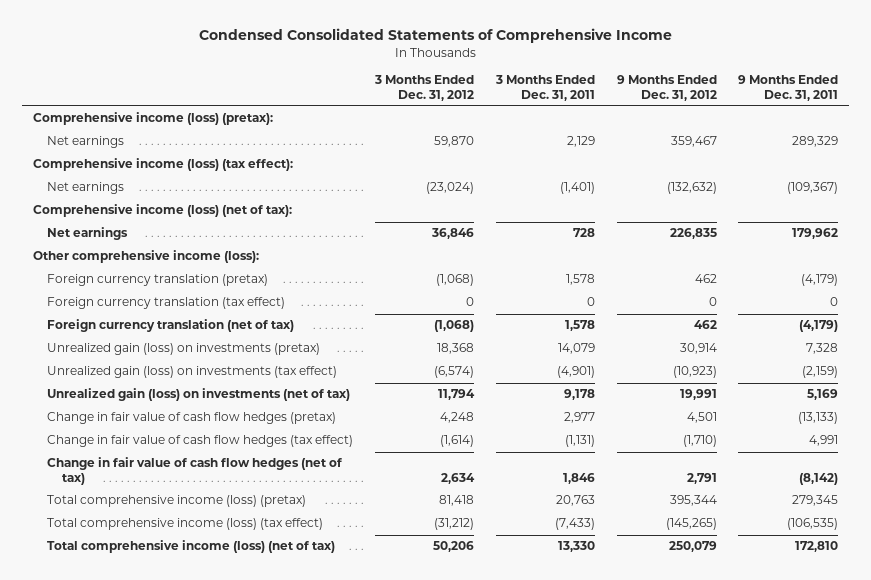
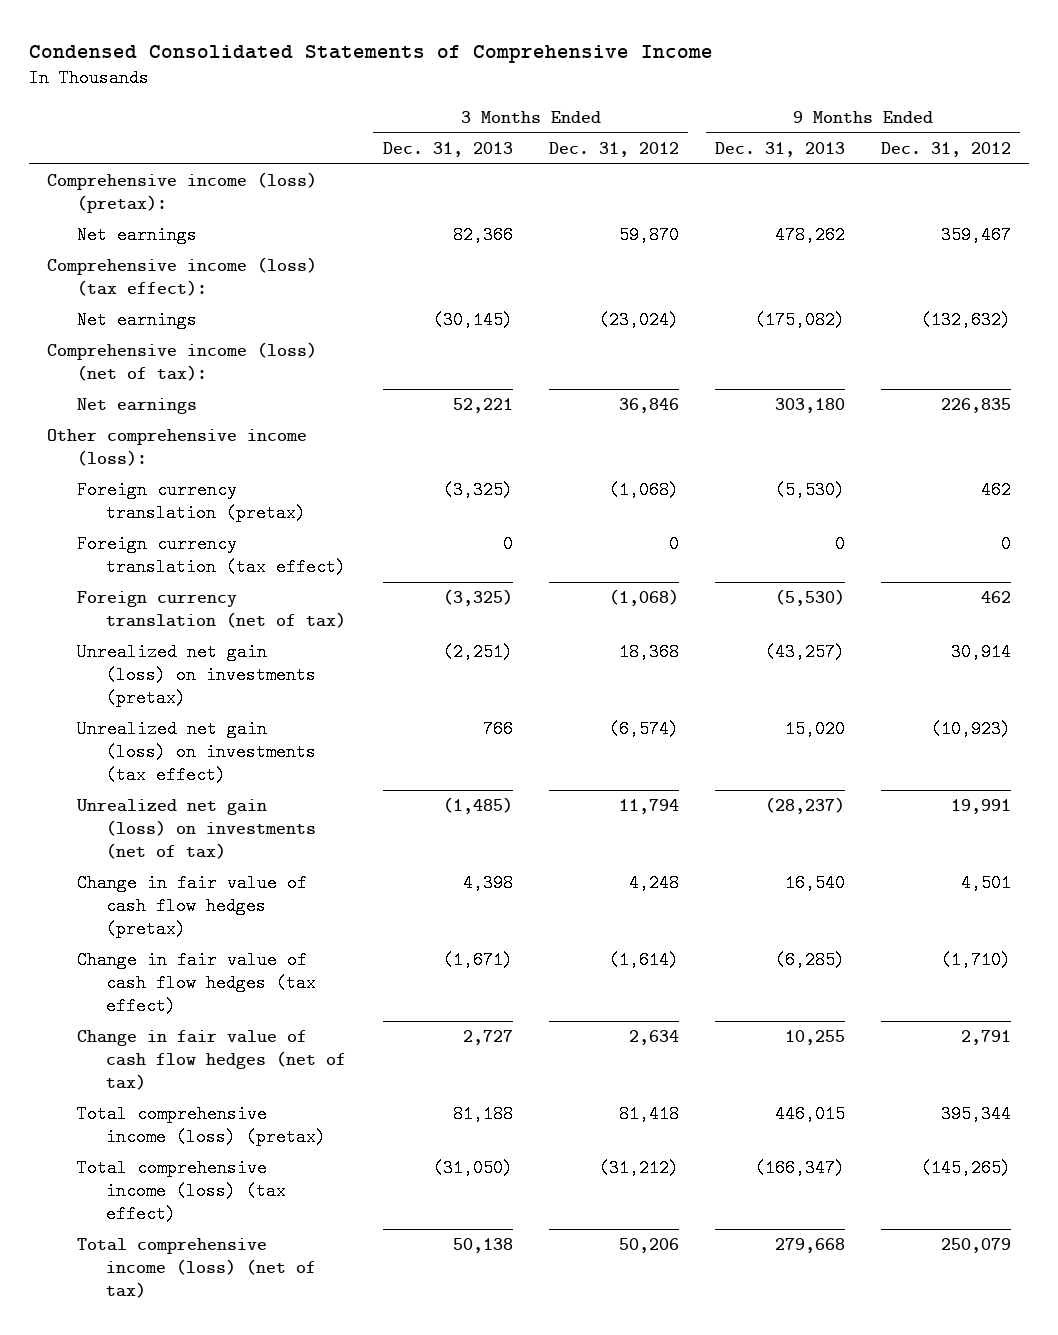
- | 3 Months Ended Dec. 31, 2012 | 3 Months Ended Dec. 31, 2011 | 9 Months Ended Dec. 31, 2012 | 9 Months Ended Dec. 31, 2011
+ | 3 Months Ended Dec. 31, 2013 | 3 Months Ended Dec. 31, 2012 | 9 Months Ended Dec. 31, 2013 | 9 Months Ended Dec. 31, 2012
- Unrealized gain (loss) on investments (pretax) | 18,368 | 14,079 | 30,914 | 7,328
- Unrealized gain (loss) on investments (tax effect) | (6,574) | (4,901) | (10,923) | (2,159)
- Unrealized gain (loss) on investments (net of tax) | 11,794 | 9,178 | 19,991 | 5,169
+ Unrealized net gain (loss) on investments (pretax) | (2,251) | 18,368 | (43,257) | 30,914
+ Unrealized net gain (loss) on investments (tax effect) | 766 | (6,574) | 15,020 | (10,923)
+ Unrealized net gain (loss) on investments (net of tax) | (1,485) | 11,794 | (28,237) | 19,991

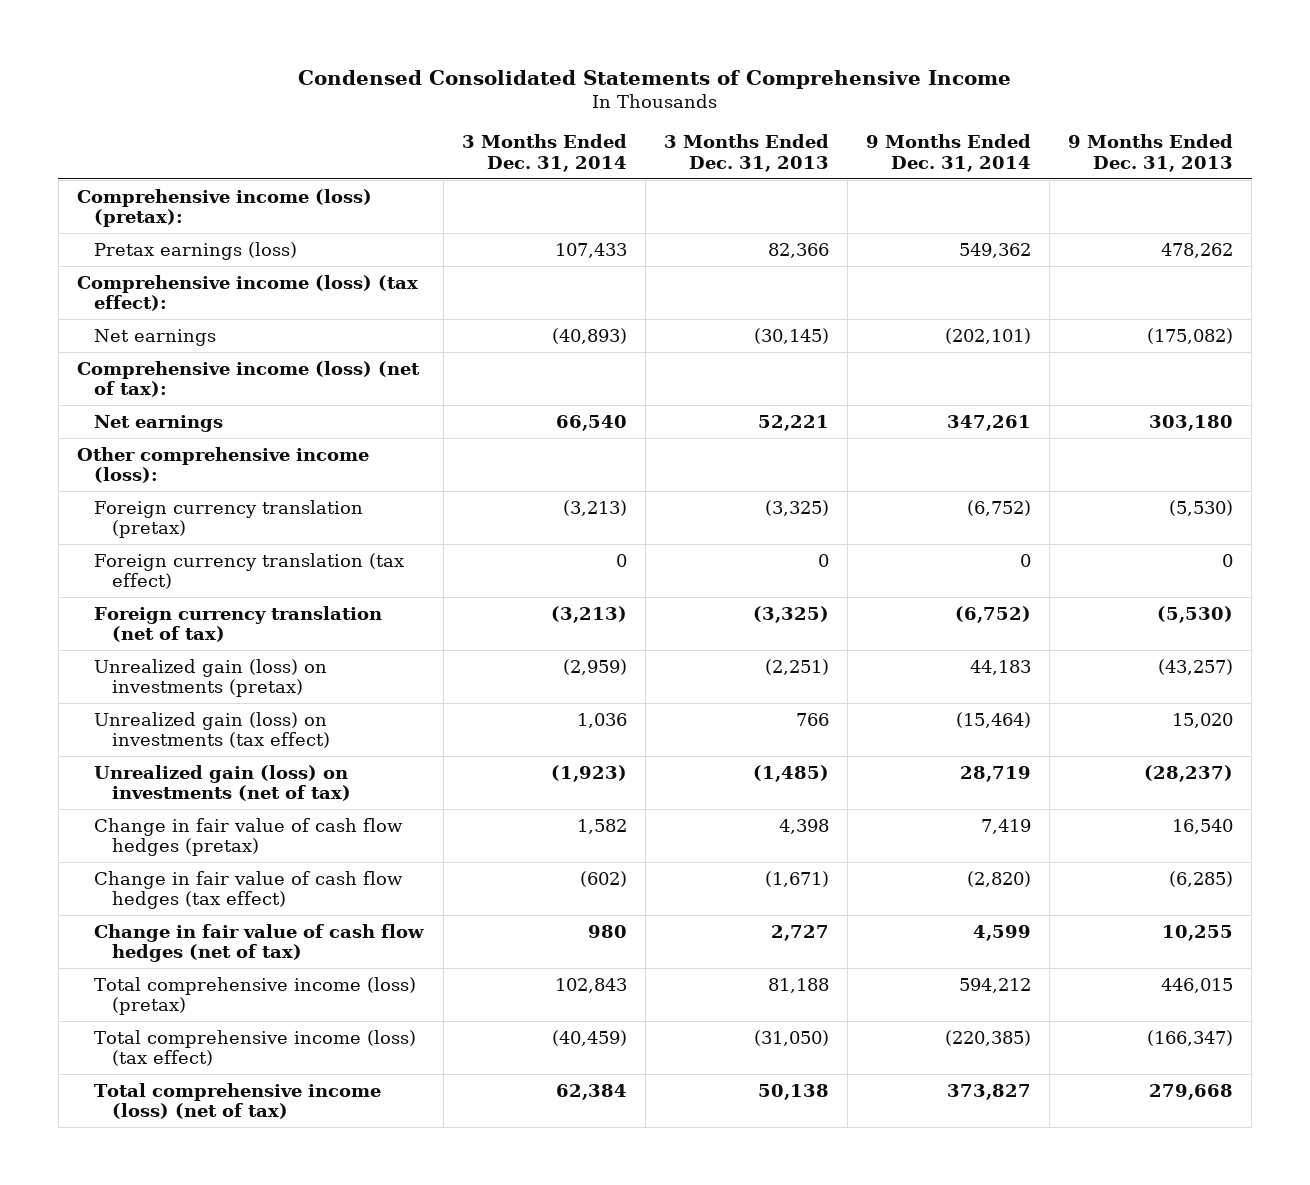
- | 3 Months Ended Dec. 31, 2013 | 3 Months Ended Dec. 31, 2012 | 9 Months Ended Dec. 31, 2013 | 9 Months Ended Dec. 31, 2012
+ | 3 Months Ended Dec. 31, 2014 | 3 Months Ended Dec. 31, 2013 | 9 Months Ended Dec. 31, 2014 | 9 Months Ended Dec. 31, 2013
- Net earnings | 82,366 | 59,870 | 478,262 | 359,467
+ Pretax earnings (loss) | 107,433 | 82,366 | 549,362 | 478,262
- Unrealized net gain (loss) on investments (pretax) | (2,251) | 18,368 | (43,257) | 30,914
- Unrealized net gain (loss) on investments (tax effect) | 766 | (6,574) | 15,020 | (10,923)
- Unrealized net gain (loss) on investments (net of tax) | (1,485) | 11,794 | (28,237) | 19,991
+ Unrealized gain (loss) on investments (pretax) | (2,959) | (2,251) | 44,183 | (43,257)
+ Unrealized gain (loss) on investments (tax effect) | 1,036 | 766 | (15,464) | 15,020
+ Unrealized gain (loss) on investments (net of tax) | (1,923) | (1,485) | 28,719 | (28,237)

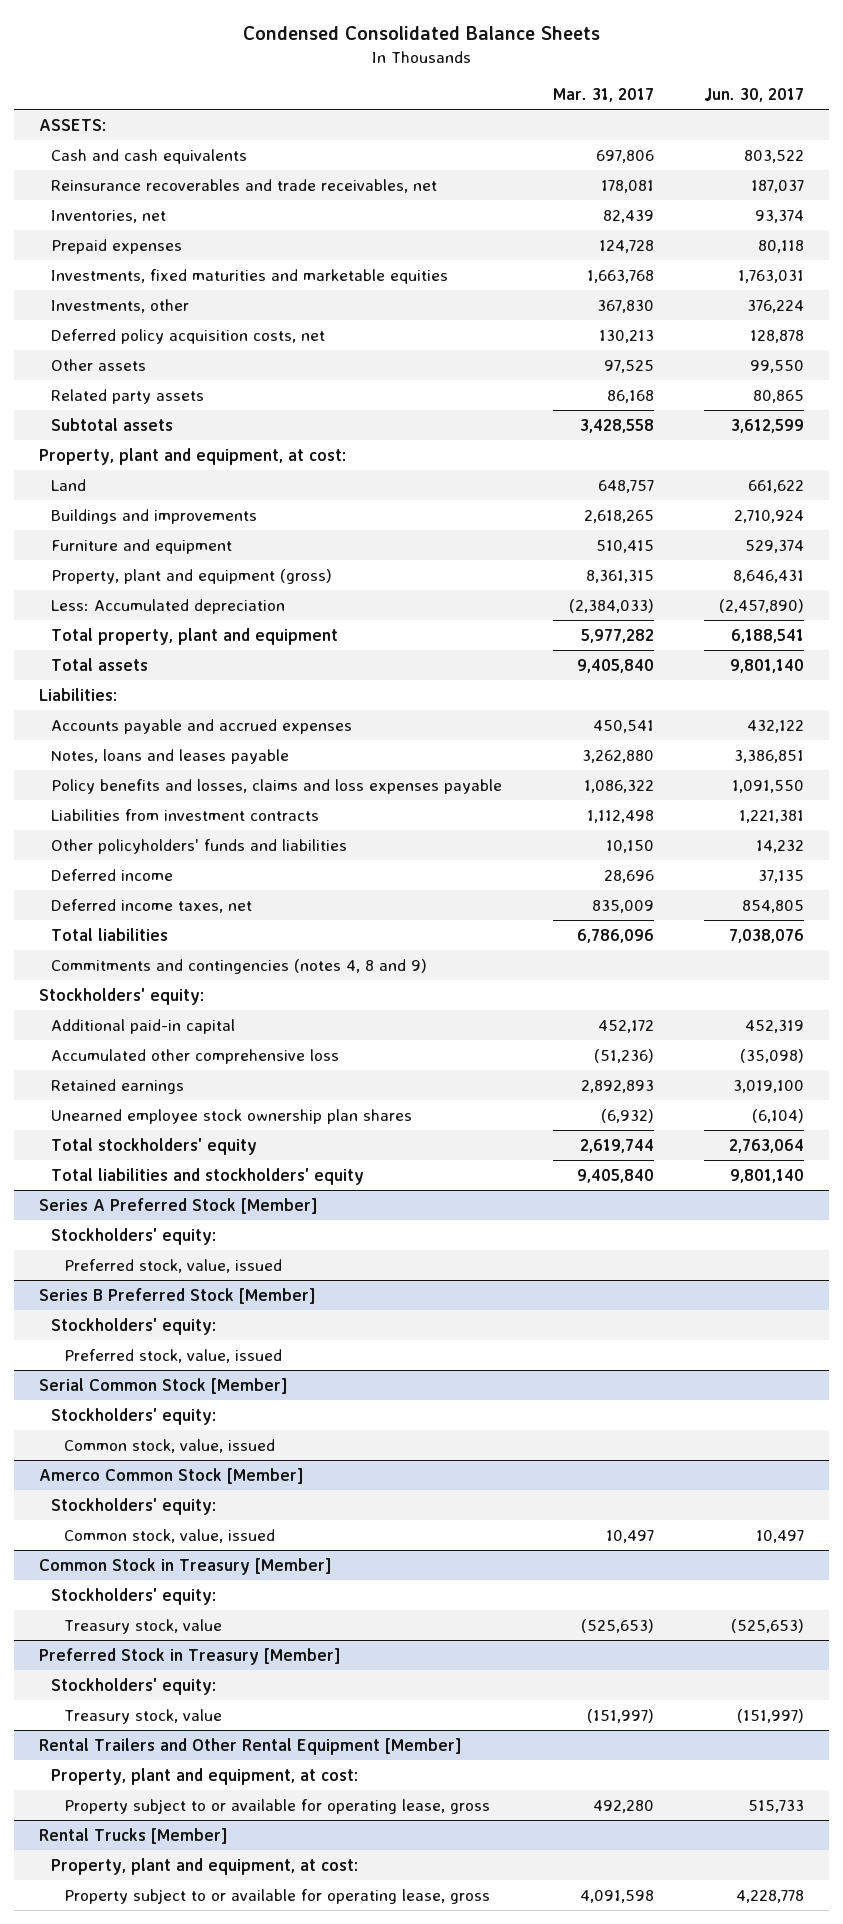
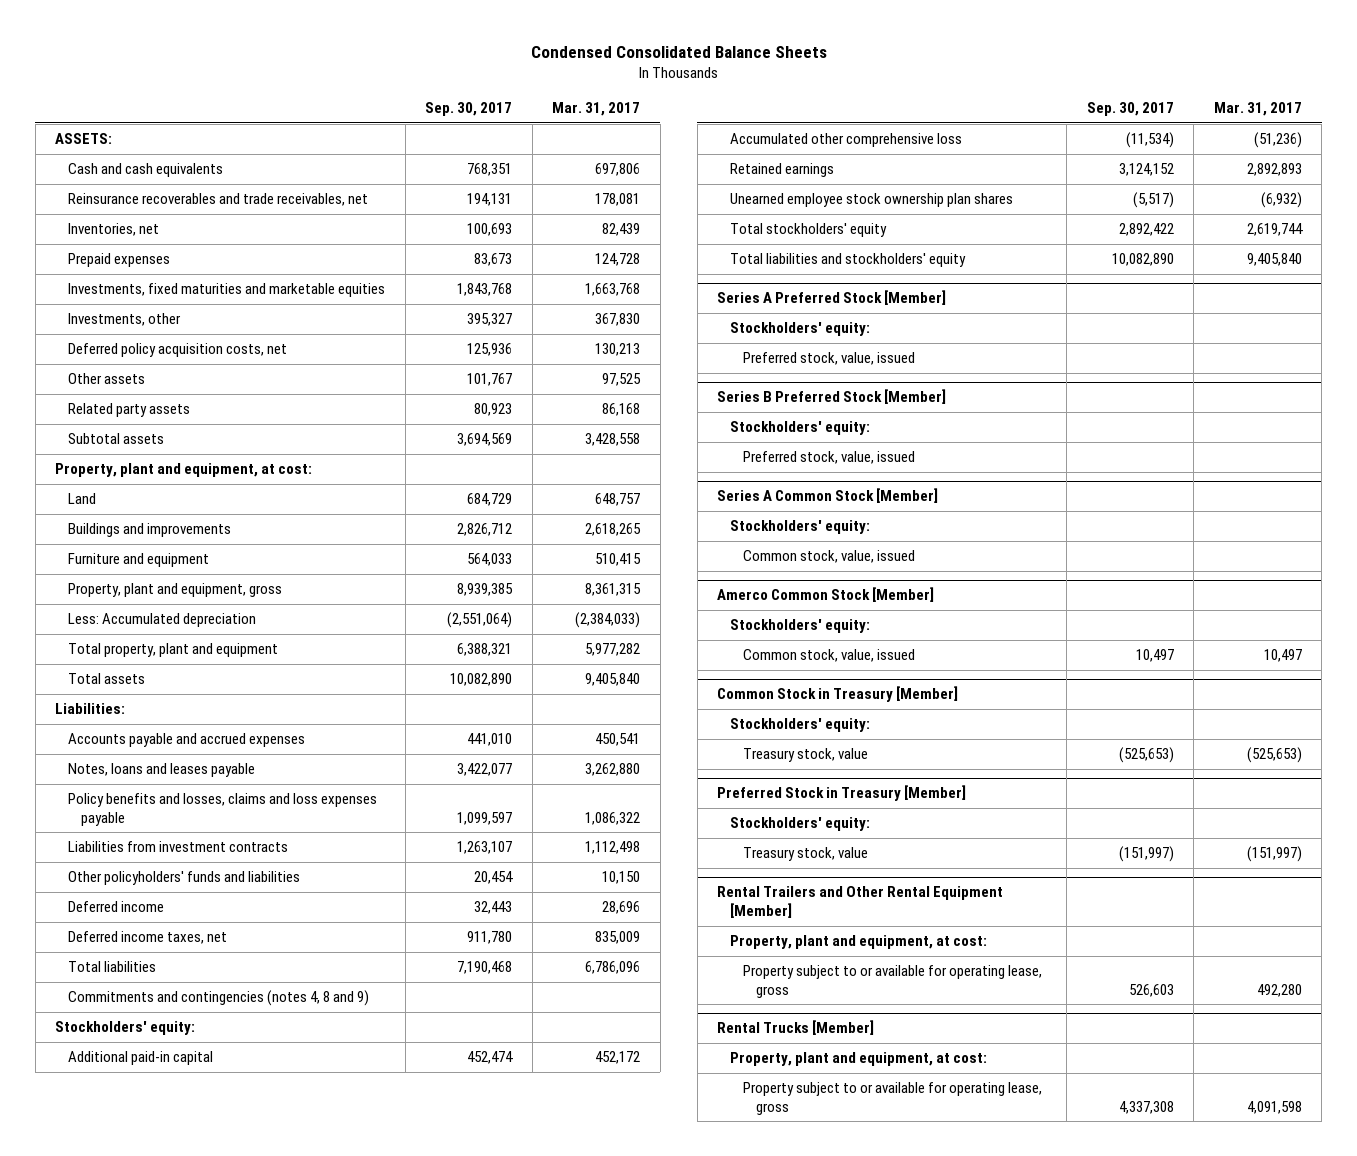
- | Mar. 31, 2017 | Jun. 30, 2017
+ | Sep. 30, 2017 | Mar. 31, 2017
- Property, plant and equipment (gross) | 8,361,315 | 8,646,431
+ Property, plant and equipment, gross | 8,939,385 | 8,361,315
- Serial Common Stock [Member]
+ Series A Common Stock [Member]

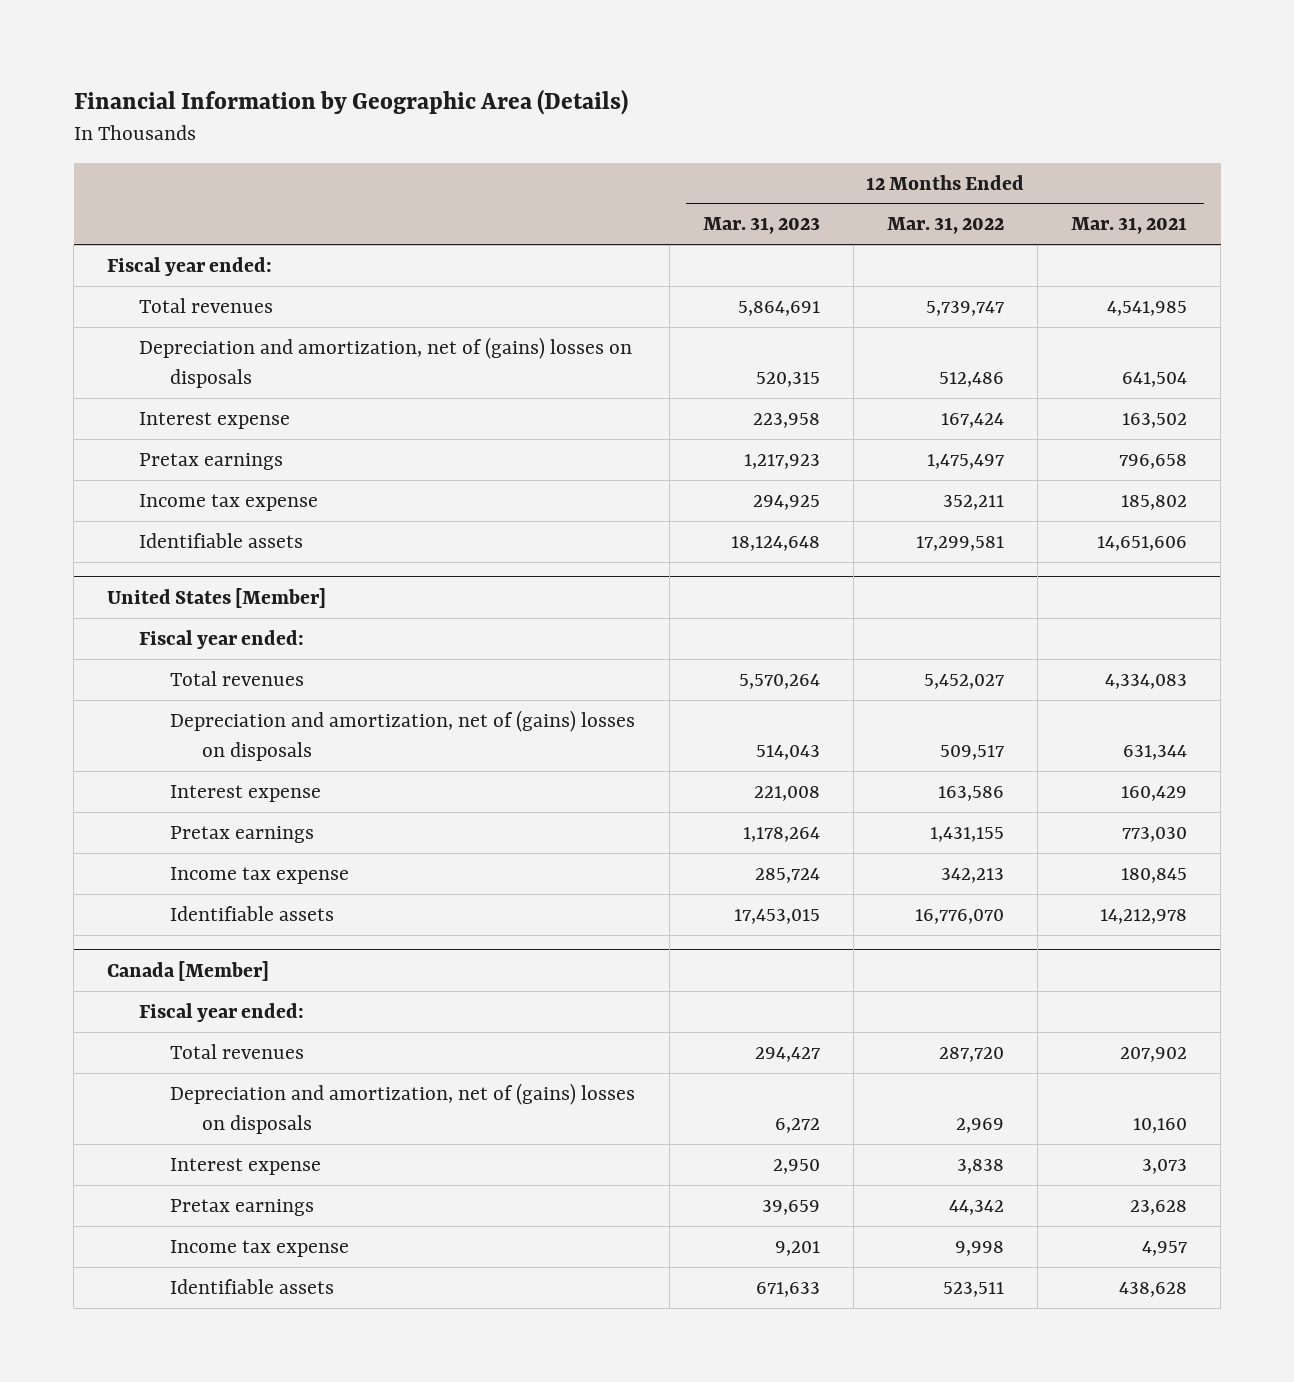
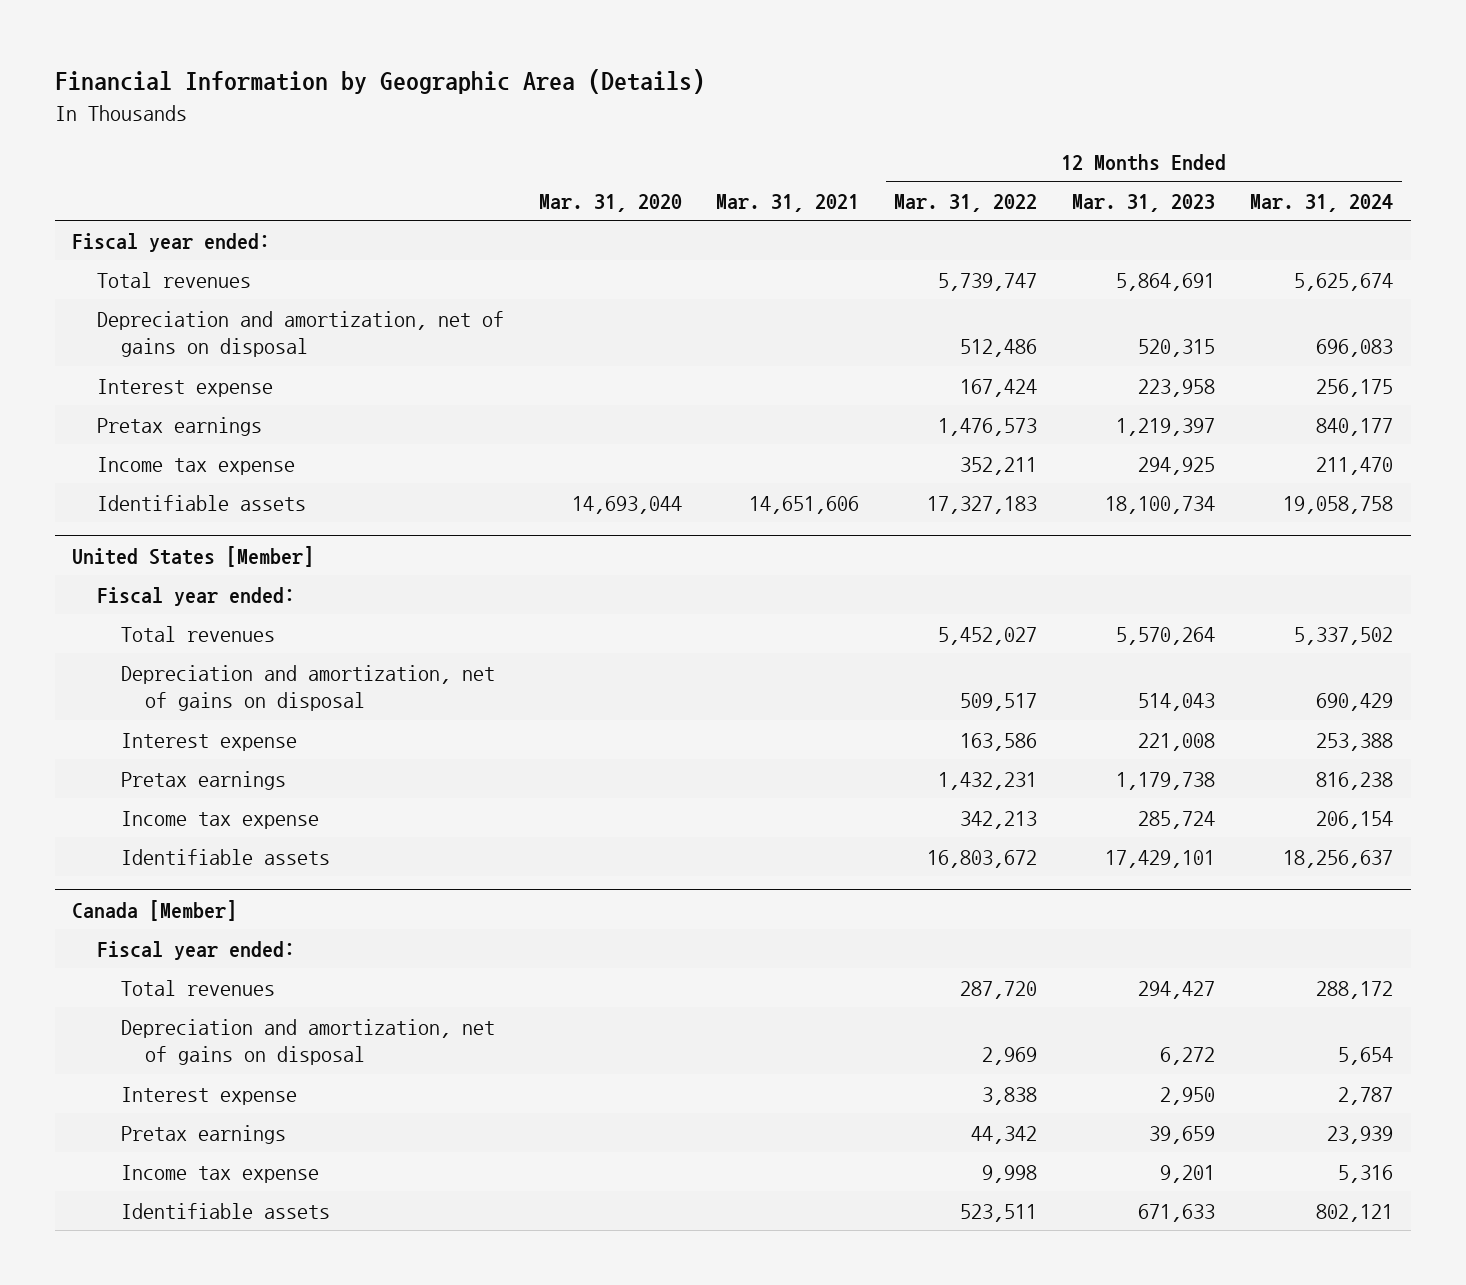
- | 12 Months Ended Mar. 31, 2023 | 12 Months Ended Mar. 31, 2022 | 12 Months Ended Mar. 31, 2021
+ | Mar. 31, 2020 | Mar. 31, 2021 | 12 Months Ended Mar. 31, 2022 | 12 Months Ended Mar. 31, 2023 | 12 Months Ended Mar. 31, 2024
- Depreciation and amortization, net of (gains) losses on disposals | 520,315 | 512,486 | 641,504
+ Depreciation and amortization, net of gains on disposal | | | 512,486 | 520,315 | 696,083
- Pretax earnings | 1,217,923 | 1,475,497 | 796,658
+ Pretax earnings | | | 1,476,573 | 1,219,397 | 840,177
- Identifiable assets | 18,124,648 | 17,299,581 | 14,651,606
+ Identifiable assets | 14,693,044 | 14,651,606 | 17,327,183 | 18,100,734 | 19,058,758
@ United States [Member]
- Depreciation and amortization, net of (gains) losses on disposals | 514,043 | 509,517 | 631,344
+ Depreciation and amortization, net of gains on disposal | | | 509,517 | 514,043 | 690,429
- Pretax earnings | 1,178,264 | 1,431,155 | 773,030
+ Pretax earnings | | | 1,432,231 | 1,179,738 | 816,238
- Identifiable assets | 17,453,015 | 16,776,070 | 14,212,978
+ Identifiable assets | | | 16,803,672 | 17,429,101 | 18,256,637
@ Canada [Member]
- Depreciation and amortization, net of (gains) losses on disposals | 6,272 | 2,969 | 10,160
+ Depreciation and amortization, net of gains on disposal | | | 2,969 | 6,272 | 5,654

